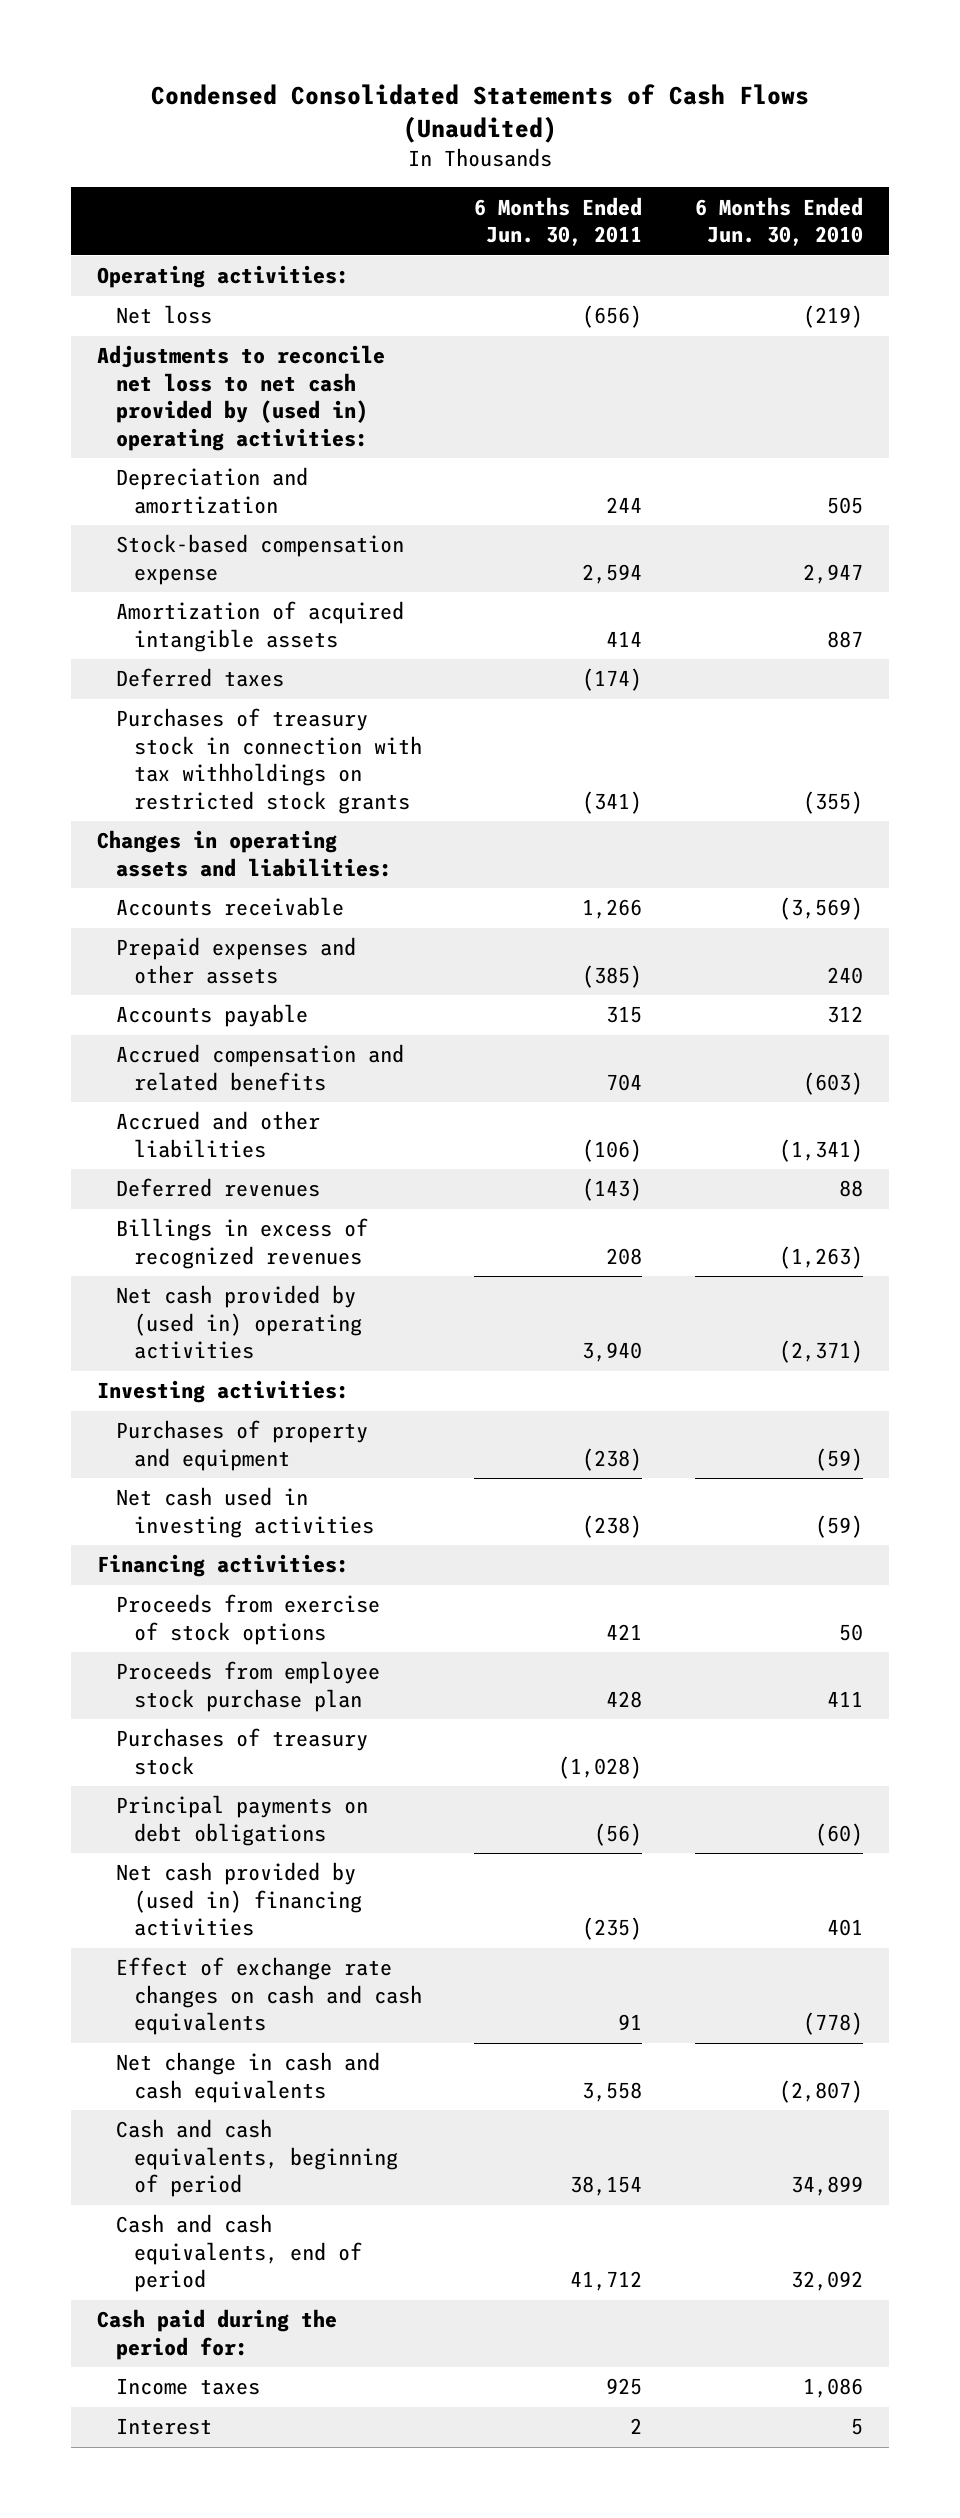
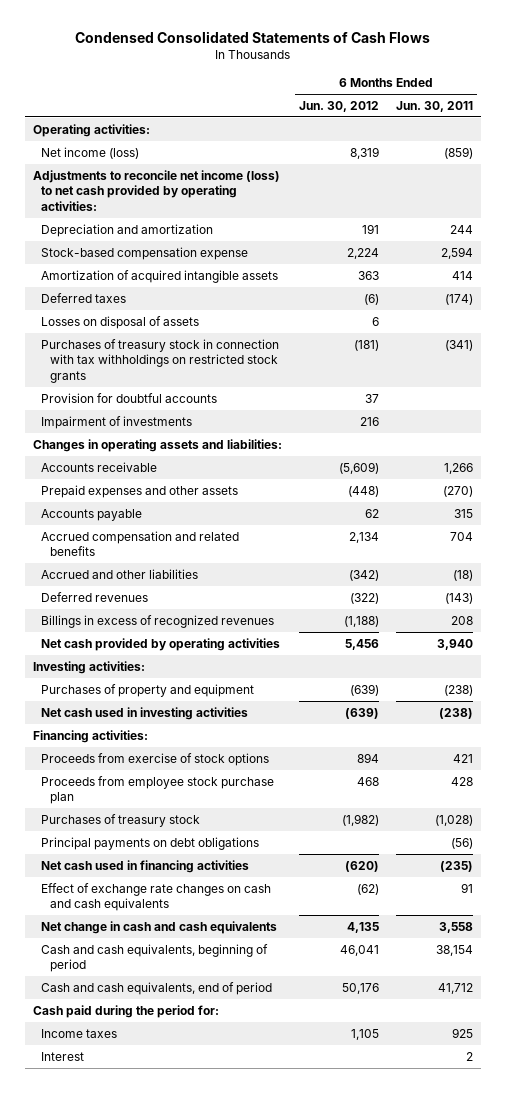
- Condensed Consolidated Statements of Cash Flows (Unaudited)
+ Condensed Consolidated Statements of Cash Flows
- | 6 Months Ended Jun. 30, 2011 | 6 Months Ended Jun. 30, 2010
+ | 6 Months Ended Jun. 30, 2012 | 6 Months Ended Jun. 30, 2011
- Net loss | (656) | (219)
- Adjustments to reconcile net loss to net cash provided by (used in) operating activities:
+ Net income (loss) | 8,319 | (859)
+ Adjustments to reconcile net income (loss) to net cash provided by operating activities:
+ Losses on disposal of assets | 6 |
+ Provision for doubtful accounts | 37 |
+ Impairment of investments | 216 |
- Prepaid expenses and other assets | (385) | 240
+ Prepaid expenses and other assets | (448) | (270)
- Accrued and other liabilities | (106) | (1,341)
+ Accrued and other liabilities | (342) | (18)
- Net cash provided by (used in) operating activities | 3,940 | (2,371)
+ Net cash provided by operating activities | 5,456 | 3,940
- Net cash provided by (used in) financing activities | (235) | 401
+ Net cash used in financing activities | (620) | (235)

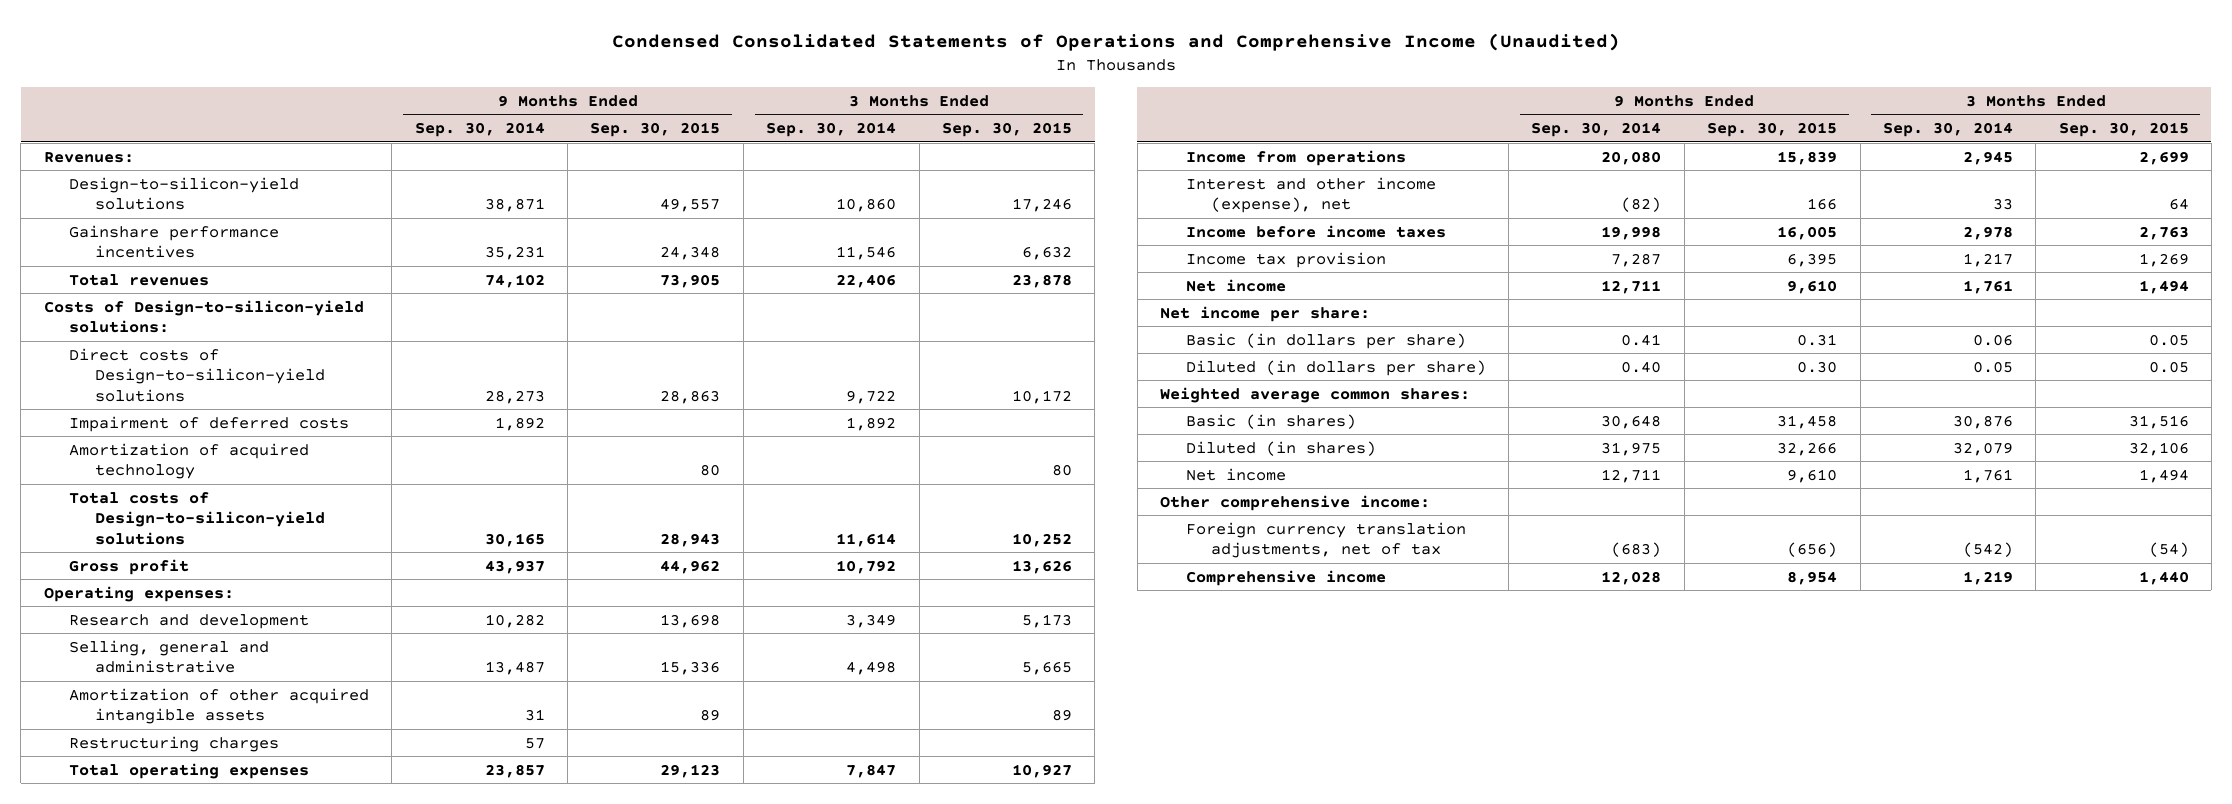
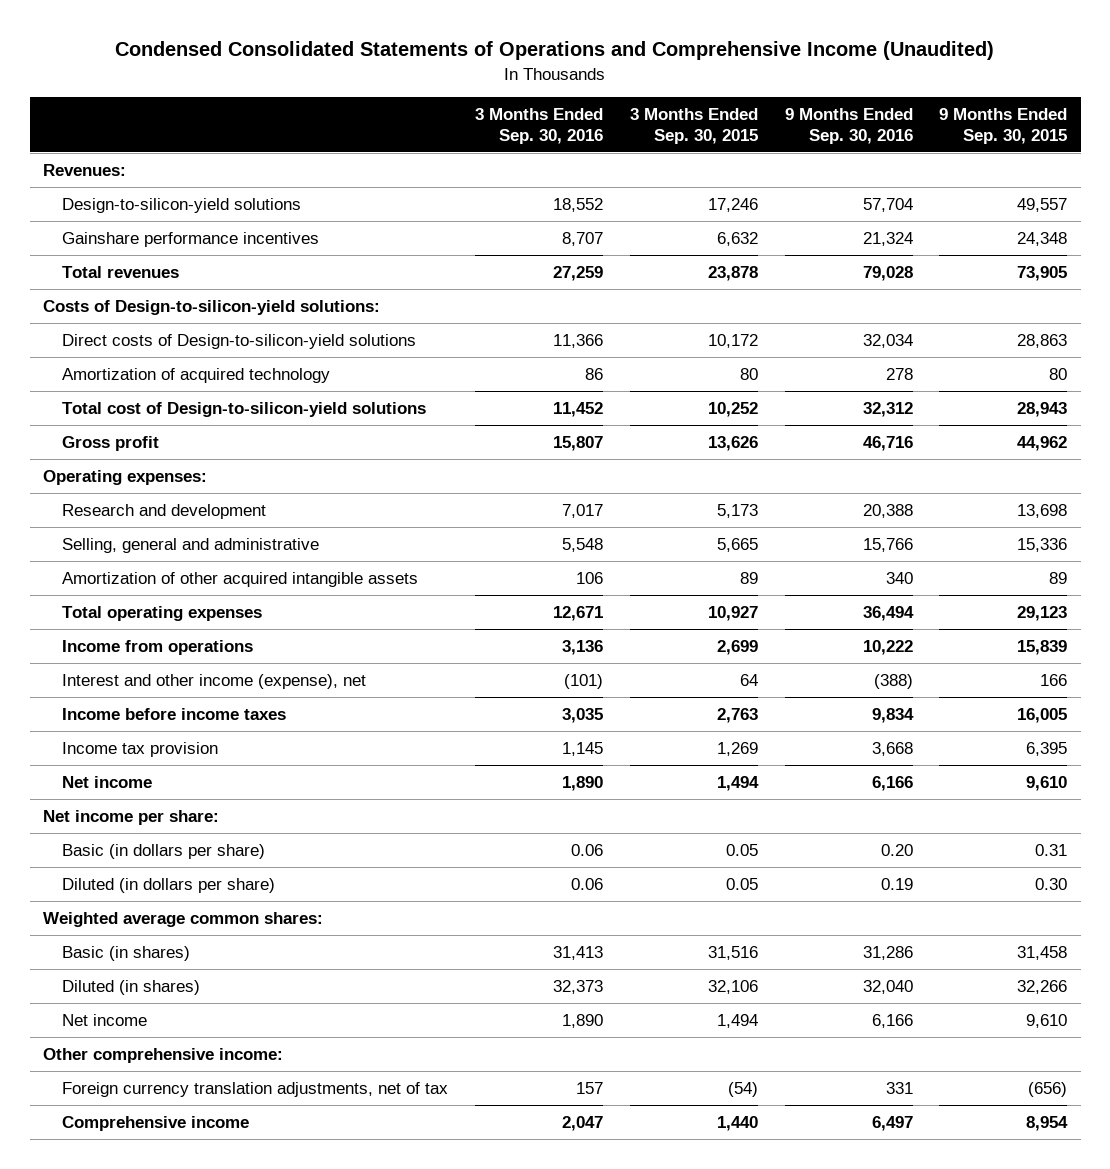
- | 9 Months Ended Sep. 30, 2014 | 9 Months Ended Sep. 30, 2015 | 3 Months Ended Sep. 30, 2014 | 3 Months Ended Sep. 30, 2015
+ | 3 Months Ended Sep. 30, 2016 | 3 Months Ended Sep. 30, 2015 | 9 Months Ended Sep. 30, 2016 | 9 Months Ended Sep. 30, 2015
- Impairment of deferred costs | 1,892 | | 1,892 |
- Total costs of Design-to-silicon-yield solutions | 30,165 | 28,943 | 11,614 | 10,252
+ Total cost of Design-to-silicon-yield solutions | 11,452 | 10,252 | 32,312 | 28,943
- Restructuring charges | 57 | | |

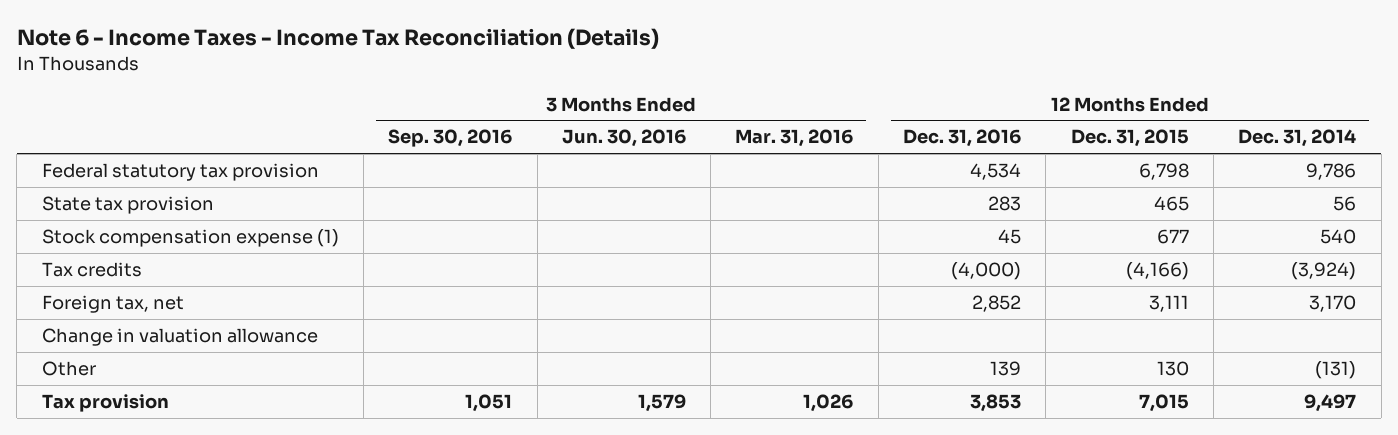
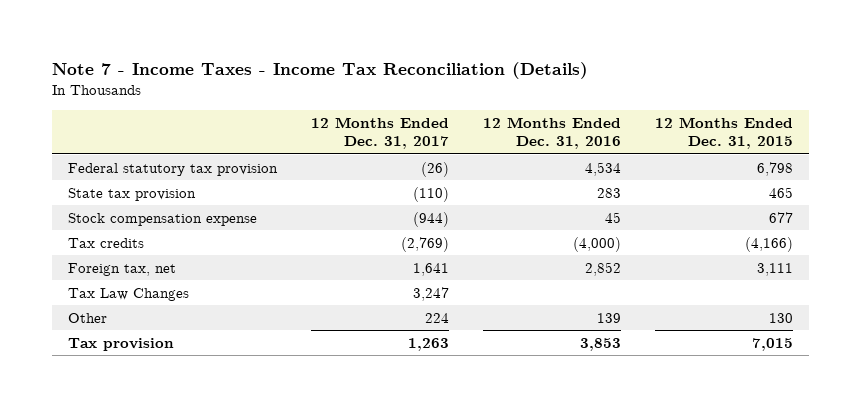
- Note 6 - Income Taxes - Income Tax Reconciliation (Details)
+ Note 7 - Income Taxes - Income Tax Reconciliation (Details)
- | 3 Months Ended Sep. 30, 2016 | 3 Months Ended Jun. 30, 2016 | 3 Months Ended Mar. 31, 2016 | 12 Months Ended Dec. 31, 2016 | 12 Months Ended Dec. 31, 2015 | 12 Months Ended Dec. 31, 2014
+ | 12 Months Ended Dec. 31, 2017 | 12 Months Ended Dec. 31, 2016 | 12 Months Ended Dec. 31, 2015
- Stock compensation expense (1) | | | | 45 | 677 | 540
+ Stock compensation expense | (944) | 45 | 677
- Change in valuation allowance
+ Tax Law Changes | 3,247 | |

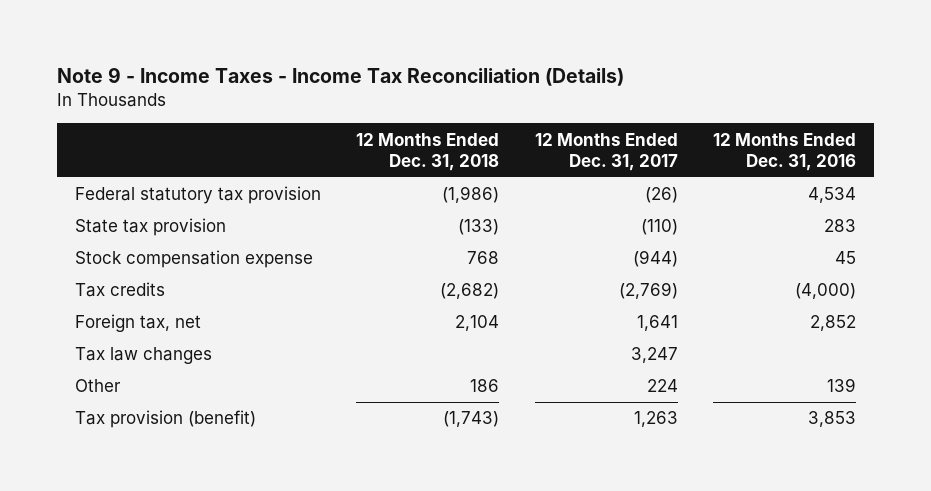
- Note 7 - Income Taxes - Income Tax Reconciliation (Details)
+ Note 9 - Income Taxes - Income Tax Reconciliation (Details)
- | 12 Months Ended Dec. 31, 2017 | 12 Months Ended Dec. 31, 2016 | 12 Months Ended Dec. 31, 2015
+ | 12 Months Ended Dec. 31, 2018 | 12 Months Ended Dec. 31, 2017 | 12 Months Ended Dec. 31, 2016
- Tax Law Changes | 3,247 | |
+ Tax law changes | | 3,247 |
- Tax provision | 1,263 | 3,853 | 7,015
+ Tax provision (benefit) | (1,743) | 1,263 | 3,853

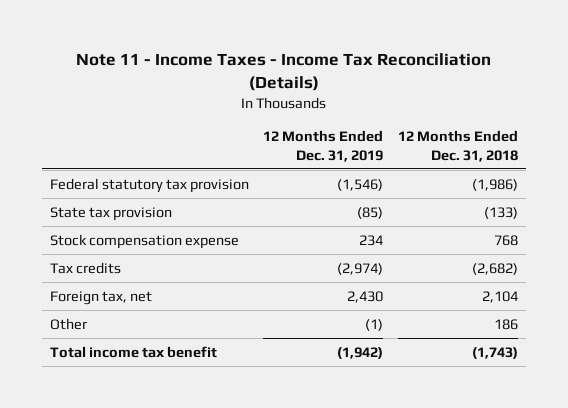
- Note 9 - Income Taxes - Income Tax Reconciliation (Details)
+ Note 11 - Income Taxes - Income Tax Reconciliation (Details)
- | 12 Months Ended Dec. 31, 2018 | 12 Months Ended Dec. 31, 2017 | 12 Months Ended Dec. 31, 2016
+ | 12 Months Ended Dec. 31, 2019 | 12 Months Ended Dec. 31, 2018
- Tax law changes | | 3,247 |
- Tax provision (benefit) | (1,743) | 1,263 | 3,853
+ Total income tax benefit | (1,942) | (1,743)

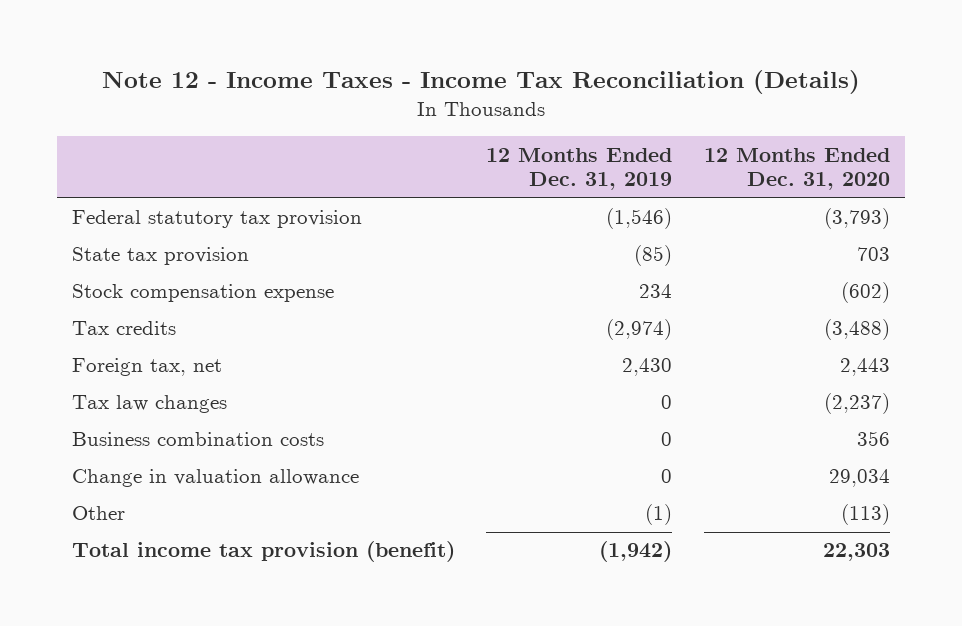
- Note 11 - Income Taxes - Income Tax Reconciliation (Details)
+ Note 12 - Income Taxes - Income Tax Reconciliation (Details)
- | 12 Months Ended Dec. 31, 2019 | 12 Months Ended Dec. 31, 2018
+ | 12 Months Ended Dec. 31, 2019 | 12 Months Ended Dec. 31, 2020
+ Tax law changes | 0 | (2,237)
+ Business combination costs | 0 | 356
+ Change in valuation allowance | 0 | 29,034
- Total income tax benefit | (1,942) | (1,743)
+ Total income tax provision (benefit) | (1,942) | 22,303

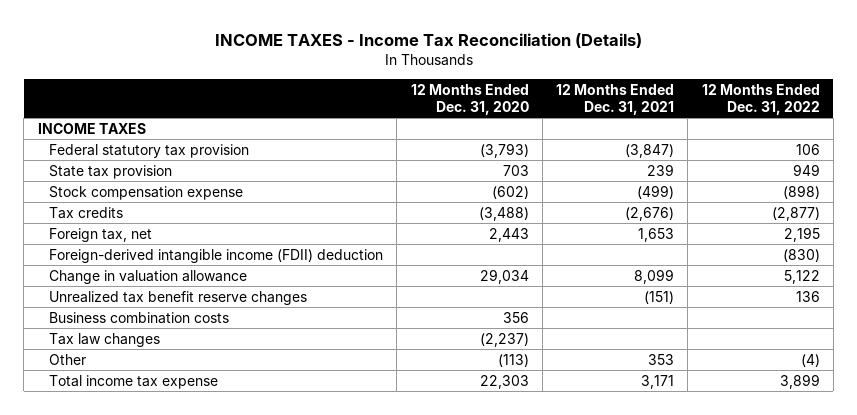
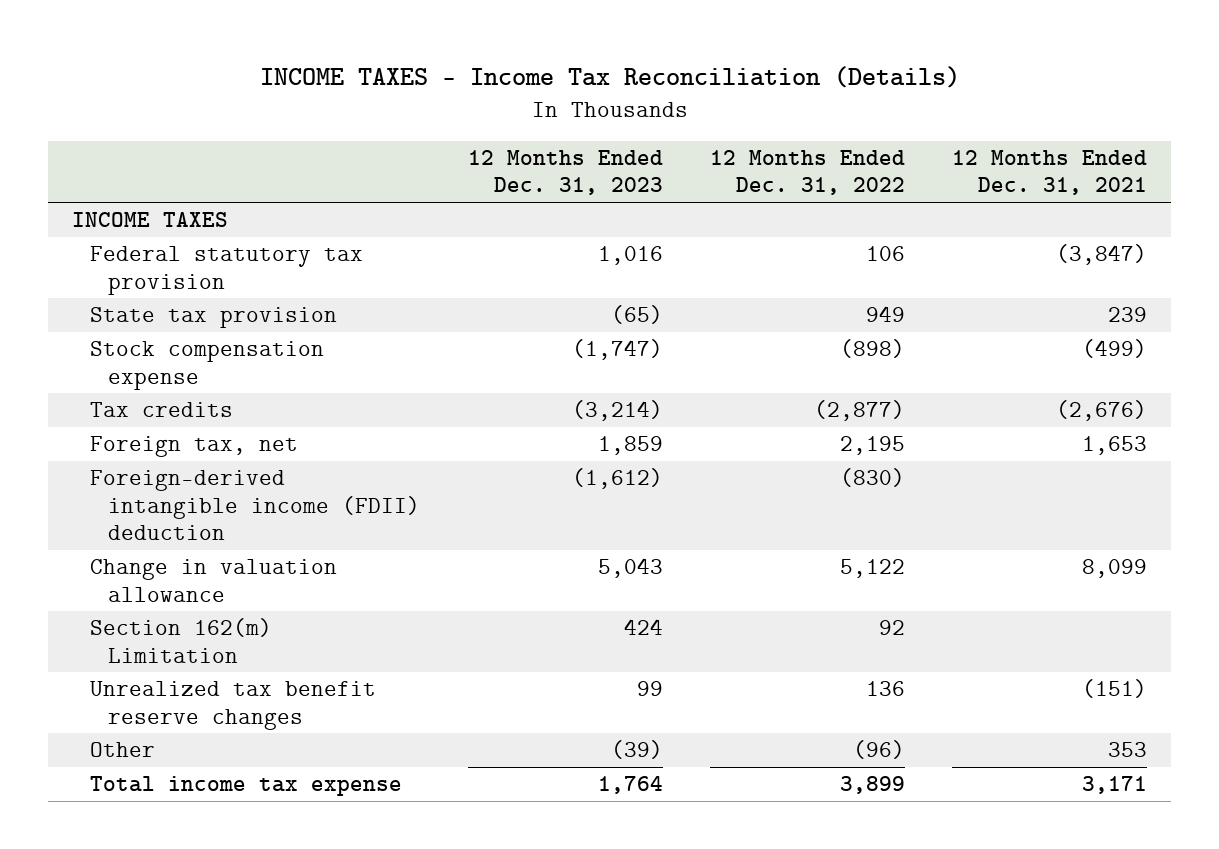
- | 12 Months Ended Dec. 31, 2020 | 12 Months Ended Dec. 31, 2021 | 12 Months Ended Dec. 31, 2022
+ | 12 Months Ended Dec. 31, 2023 | 12 Months Ended Dec. 31, 2022 | 12 Months Ended Dec. 31, 2021
+ Section 162(m) Limitation | 424 | 92 |
- Business combination costs | 356 | |
- Tax law changes | (2,237) | |
- Other | (113) | 353 | (4)
+ Other | (39) | (96) | 353

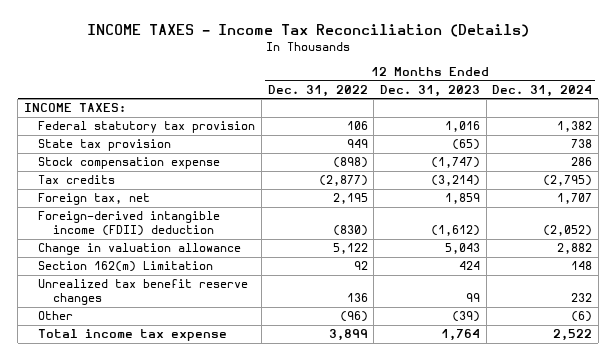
- | 12 Months Ended Dec. 31, 2023 | 12 Months Ended Dec. 31, 2022 | 12 Months Ended Dec. 31, 2021
+ | 12 Months Ended Dec. 31, 2022 | 12 Months Ended Dec. 31, 2023 | 12 Months Ended Dec. 31, 2024
- INCOME TAXES
+ INCOME TAXES:

